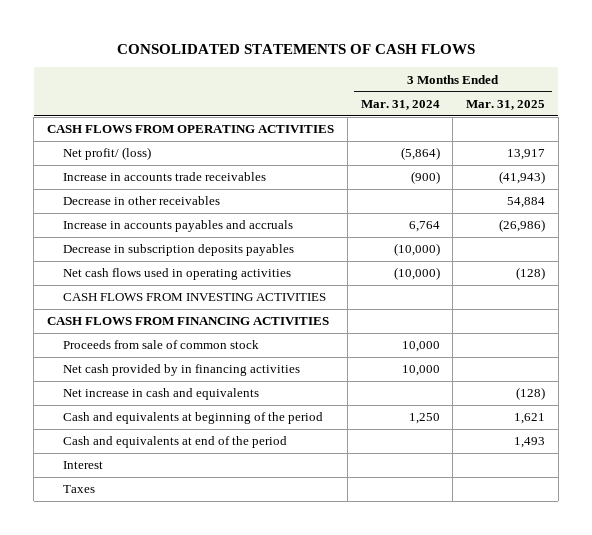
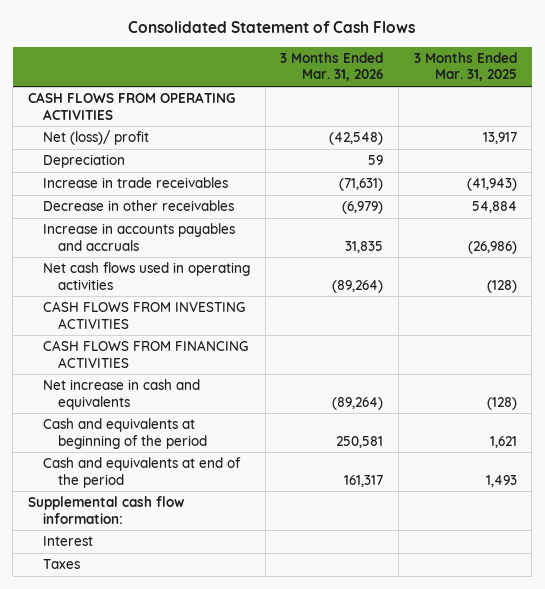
- CONSOLIDATED STATEMENTS OF CASH FLOWS
+ Consolidated Statement of Cash Flows
- | 3 Months Ended Mar. 31, 2024 | 3 Months Ended Mar. 31, 2025
+ | 3 Months Ended Mar. 31, 2026 | 3 Months Ended Mar. 31, 2025
- Net profit/ (loss) | (5,864) | 13,917
- Increase in accounts trade receivables | (900) | (41,943)
+ Net (loss)/ profit | (42,548) | 13,917
+ Depreciation | 59 |
+ Increase in trade receivables | (71,631) | (41,943)
- Decrease in subscription deposits payables | (10,000) |
- Proceeds from sale of common stock | 10,000 |
- Net cash provided by in financing activities | 10,000 |
+ Supplemental cash flow information:

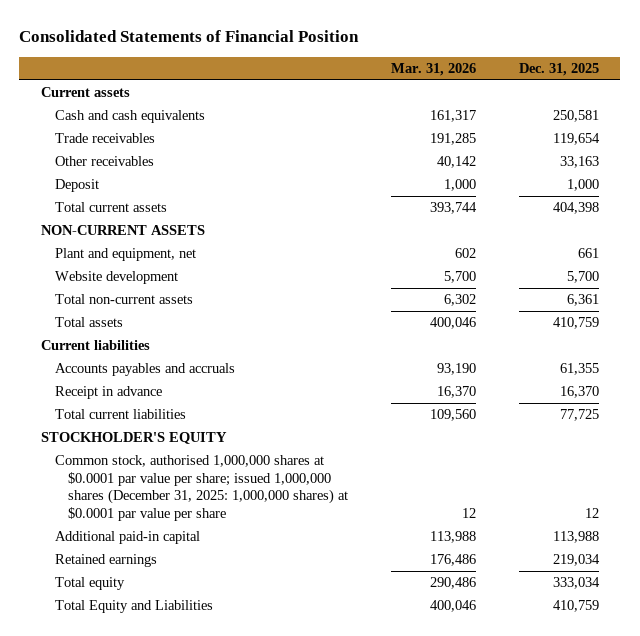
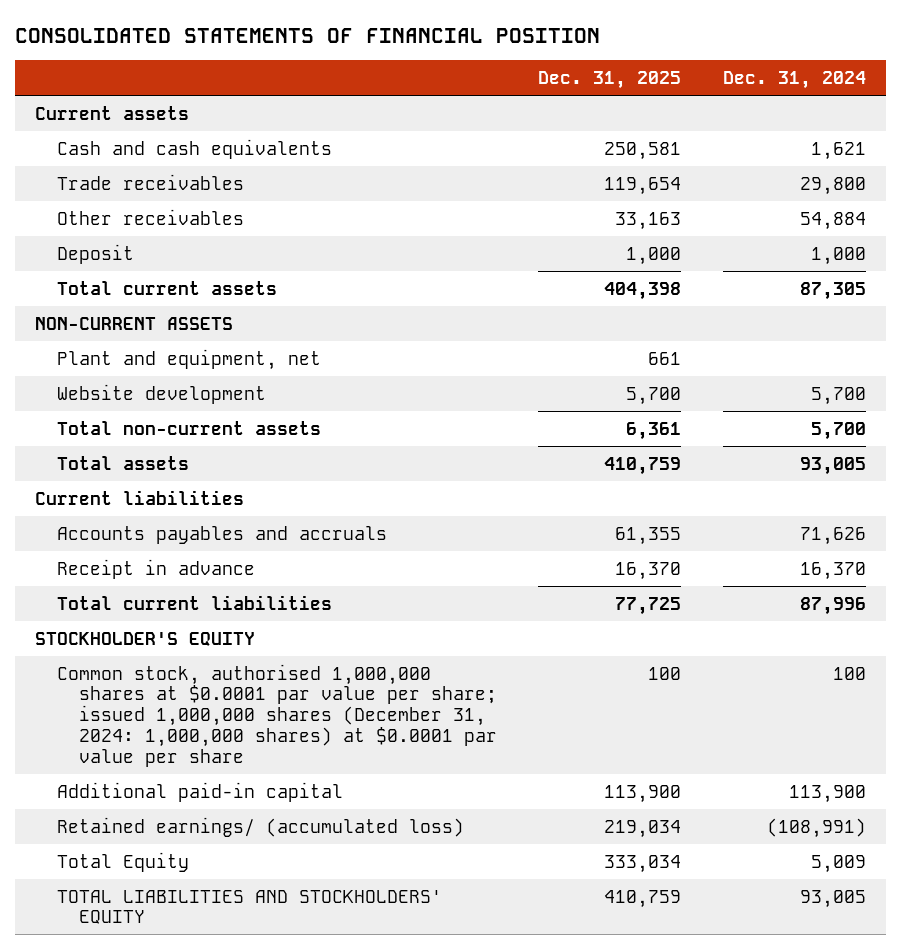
- Consolidated Statements of Financial Position
+ CONSOLIDATED STATEMENTS OF FINANCIAL POSITION
- | Mar. 31, 2026 | Dec. 31, 2025
+ | Dec. 31, 2025 | Dec. 31, 2024
- Common stock, authorised 1,000,000 shares at $0.0001 par value per share; issued 1,000,000 shares (December 31, 2025: 1,000,000 shares) at $0.0001 par value per share | 12 | 12
- Additional paid-in capital | 113,988 | 113,988
- Retained earnings | 176,486 | 219,034
- Total equity | 290,486 | 333,034
- Total Equity and Liabilities | 400,046 | 410,759
+ Common stock, authorised 1,000,000 shares at $0.0001 par value per share; issued 1,000,000 shares (December 31, 2024: 1,000,000 shares) at $0.0001 par value per share | 100 | 100
+ Additional paid-in capital | 113,900 | 113,900
+ Retained earnings/ (accumulated loss) | 219,034 | (108,991)
+ Total Equity | 333,034 | 5,009
+ TOTAL LIABILITIES AND STOCKHOLDERS' EQUITY | 410,759 | 93,005

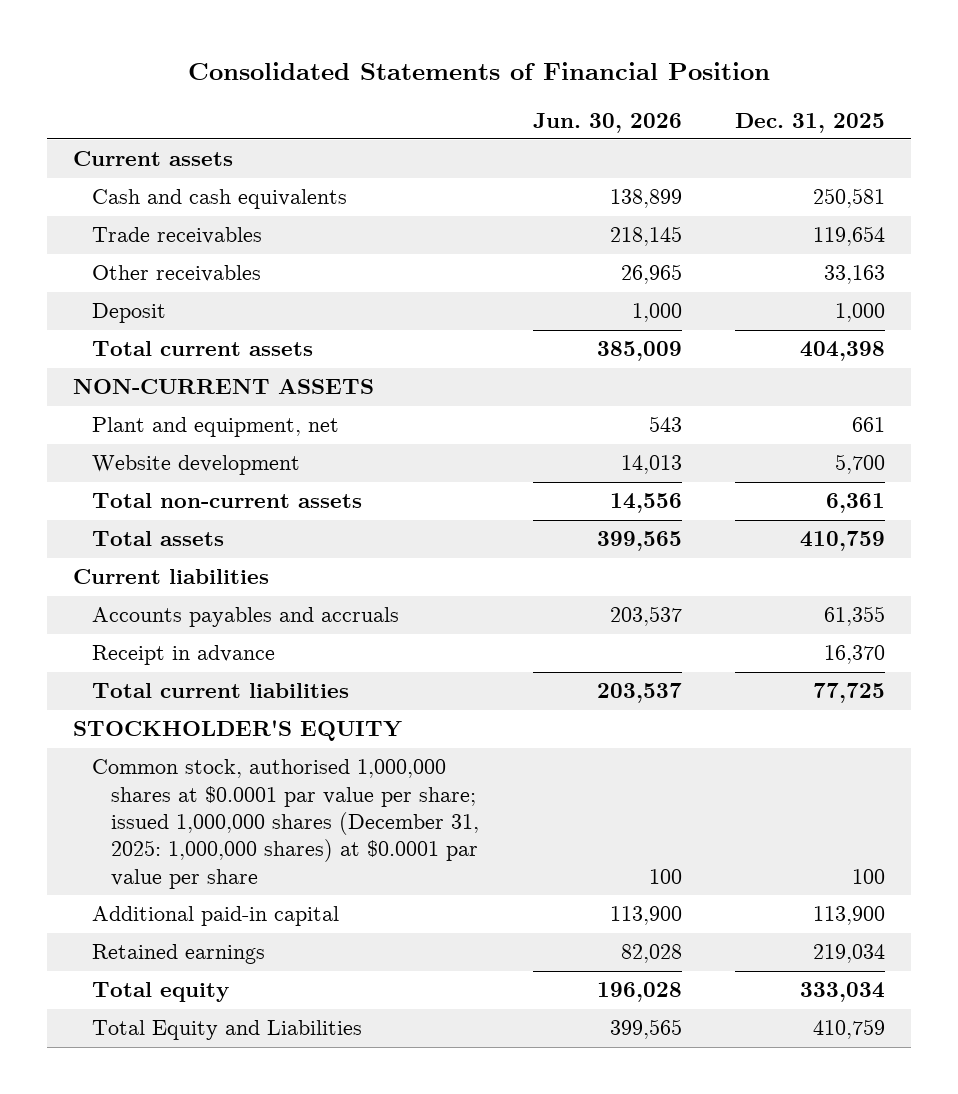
- CONSOLIDATED STATEMENTS OF FINANCIAL POSITION
+ Consolidated Statements of Financial Position
- | Dec. 31, 2025 | Dec. 31, 2024
+ | Jun. 30, 2026 | Dec. 31, 2025
- Common stock, authorised 1,000,000 shares at $0.0001 par value per share; issued 1,000,000 shares (December 31, 2024: 1,000,000 shares) at $0.0001 par value per share | 100 | 100
+ Common stock, authorised 1,000,000 shares at $0.0001 par value per share; issued 1,000,000 shares (December 31, 2025: 1,000,000 shares) at $0.0001 par value per share | 100 | 100
- Retained earnings/ (accumulated loss) | 219,034 | (108,991)
- Total Equity | 333,034 | 5,009
- TOTAL LIABILITIES AND STOCKHOLDERS' EQUITY | 410,759 | 93,005
+ Retained earnings | 82,028 | 219,034
+ Total equity | 196,028 | 333,034
+ Total Equity and Liabilities | 399,565 | 410,759

